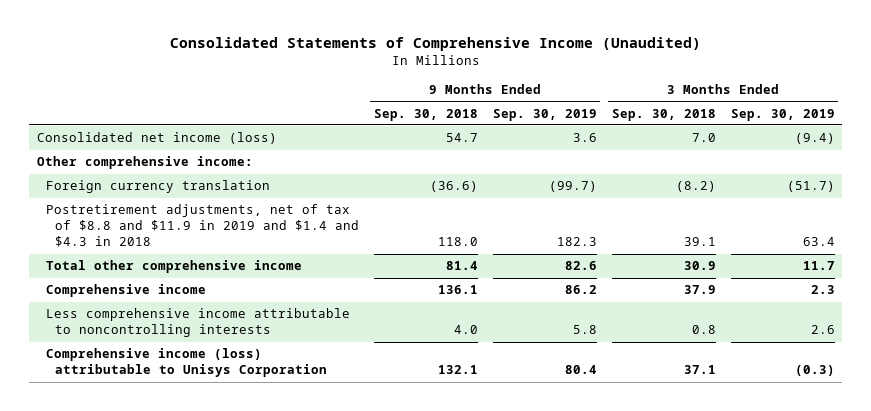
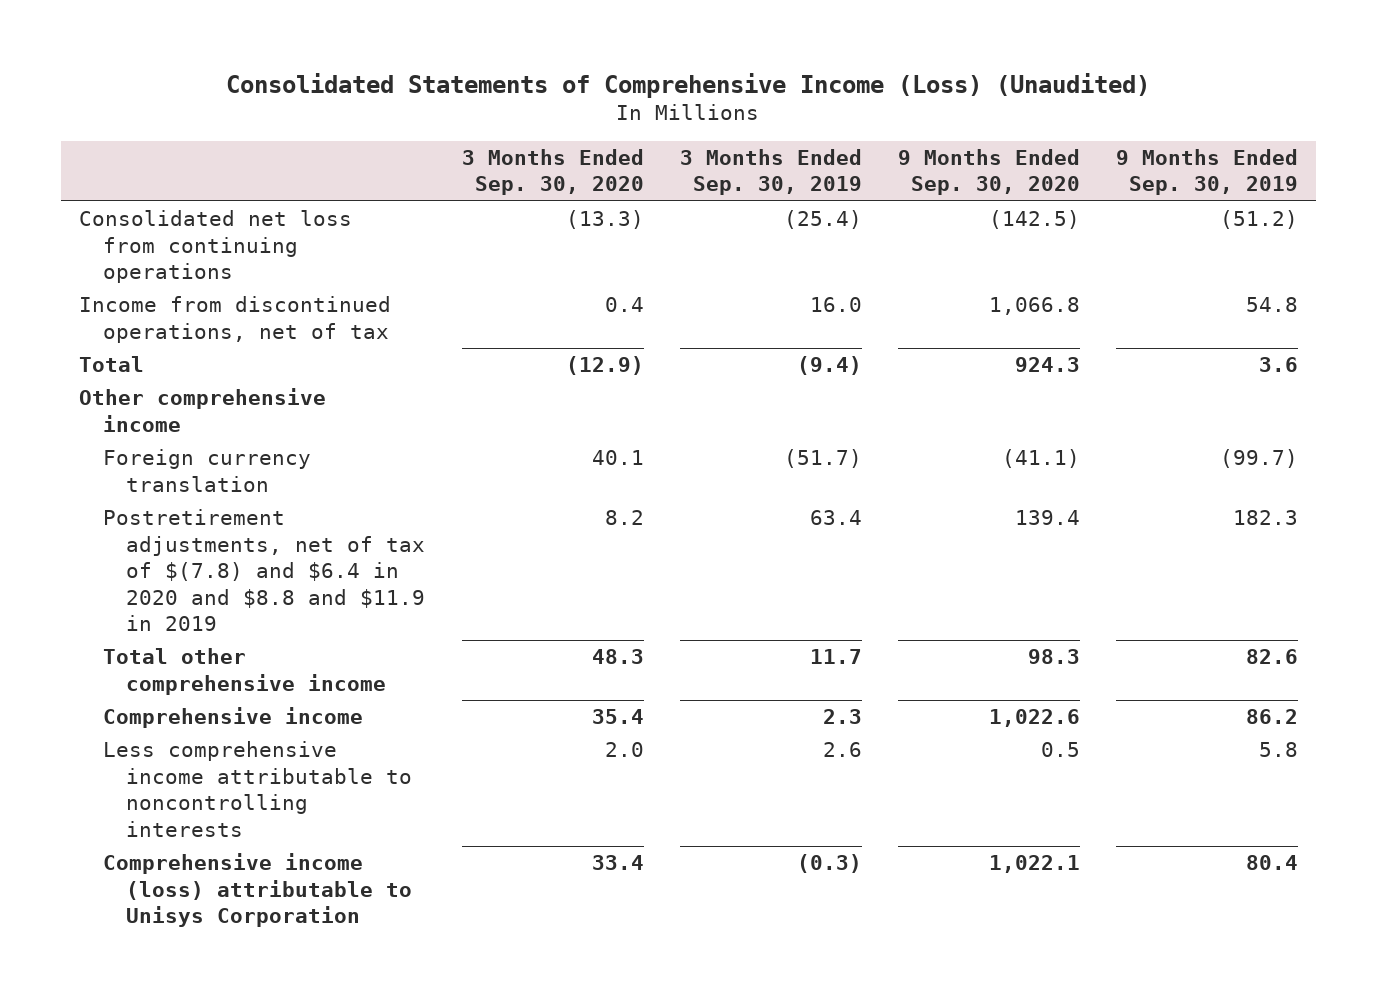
- Consolidated Statements of Comprehensive Income (Unaudited)
+ Consolidated Statements of Comprehensive Income (Loss) (Unaudited)
- | 9 Months Ended Sep. 30, 2018 | 9 Months Ended Sep. 30, 2019 | 3 Months Ended Sep. 30, 2018 | 3 Months Ended Sep. 30, 2019
+ | 3 Months Ended Sep. 30, 2020 | 3 Months Ended Sep. 30, 2019 | 9 Months Ended Sep. 30, 2020 | 9 Months Ended Sep. 30, 2019
- Consolidated net income (loss) | 54.7 | 3.6 | 7.0 | (9.4)
- Other comprehensive income:
+ Consolidated net loss from continuing operations | (13.3) | (25.4) | (142.5) | (51.2)
+ Income from discontinued operations, net of tax | 0.4 | 16.0 | 1,066.8 | 54.8
+ Total | (12.9) | (9.4) | 924.3 | 3.6
+ Other comprehensive income
- Postretirement adjustments, net of tax of $8.8 and $11.9 in 2019 and $1.4 and $4.3 in 2018 | 118.0 | 182.3 | 39.1 | 63.4
+ Postretirement adjustments, net of tax of $(7.8) and $6.4 in 2020 and $8.8 and $11.9 in 2019 | 8.2 | 63.4 | 139.4 | 182.3

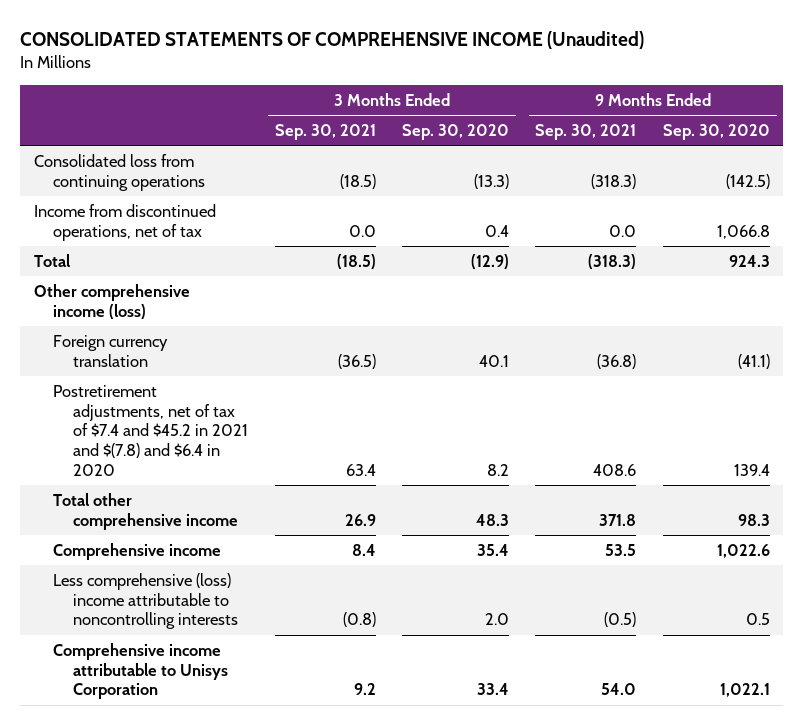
- Consolidated Statements of Comprehensive Income (Loss) (Unaudited)
+ CONSOLIDATED STATEMENTS OF COMPREHENSIVE INCOME (Unaudited)
- | 3 Months Ended Sep. 30, 2020 | 3 Months Ended Sep. 30, 2019 | 9 Months Ended Sep. 30, 2020 | 9 Months Ended Sep. 30, 2019
+ | 3 Months Ended Sep. 30, 2021 | 3 Months Ended Sep. 30, 2020 | 9 Months Ended Sep. 30, 2021 | 9 Months Ended Sep. 30, 2020
- Consolidated net loss from continuing operations | (13.3) | (25.4) | (142.5) | (51.2)
+ Consolidated loss from continuing operations | (18.5) | (13.3) | (318.3) | (142.5)
- Other comprehensive income
+ Other comprehensive income (loss)
- Postretirement adjustments, net of tax of $(7.8) and $6.4 in 2020 and $8.8 and $11.9 in 2019 | 8.2 | 63.4 | 139.4 | 182.3
+ Postretirement adjustments, net of tax of $7.4 and $45.2 in 2021 and $(7.8) and $6.4 in 2020 | 63.4 | 8.2 | 408.6 | 139.4
- Less comprehensive income attributable to noncontrolling interests | 2.0 | 2.6 | 0.5 | 5.8
- Comprehensive income (loss) attributable to Unisys Corporation | 33.4 | (0.3) | 1,022.1 | 80.4
+ Less comprehensive (loss) income attributable to noncontrolling interests | (0.8) | 2.0 | (0.5) | 0.5
+ Comprehensive income attributable to Unisys Corporation | 9.2 | 33.4 | 54.0 | 1,022.1

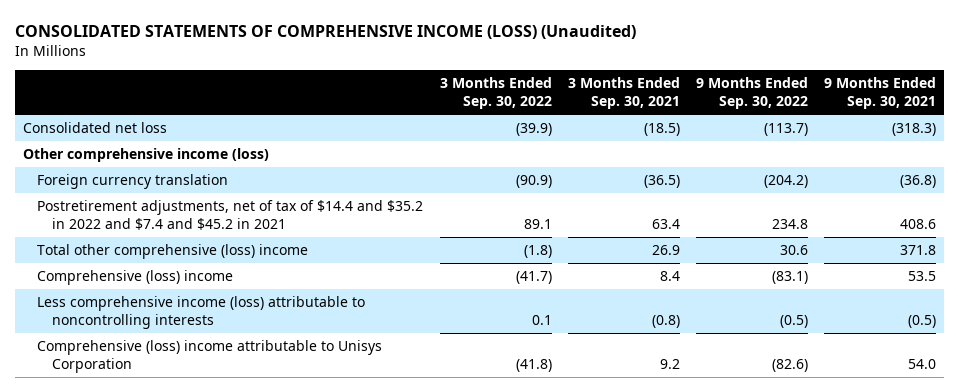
- CONSOLIDATED STATEMENTS OF COMPREHENSIVE INCOME (Unaudited)
+ CONSOLIDATED STATEMENTS OF COMPREHENSIVE INCOME (LOSS) (Unaudited)
- | 3 Months Ended Sep. 30, 2021 | 3 Months Ended Sep. 30, 2020 | 9 Months Ended Sep. 30, 2021 | 9 Months Ended Sep. 30, 2020
+ | 3 Months Ended Sep. 30, 2022 | 3 Months Ended Sep. 30, 2021 | 9 Months Ended Sep. 30, 2022 | 9 Months Ended Sep. 30, 2021
- Consolidated loss from continuing operations | (18.5) | (13.3) | (318.3) | (142.5)
- Income from discontinued operations, net of tax | 0.0 | 0.4 | 0.0 | 1,066.8
- Total | (18.5) | (12.9) | (318.3) | 924.3
+ Consolidated net loss | (39.9) | (18.5) | (113.7) | (318.3)
- Postretirement adjustments, net of tax of $7.4 and $45.2 in 2021 and $(7.8) and $6.4 in 2020 | 63.4 | 8.2 | 408.6 | 139.4
- Total other comprehensive income | 26.9 | 48.3 | 371.8 | 98.3
- Comprehensive income | 8.4 | 35.4 | 53.5 | 1,022.6
- Less comprehensive (loss) income attributable to noncontrolling interests | (0.8) | 2.0 | (0.5) | 0.5
- Comprehensive income attributable to Unisys Corporation | 9.2 | 33.4 | 54.0 | 1,022.1
+ Postretirement adjustments, net of tax of $14.4 and $35.2 in 2022 and $7.4 and $45.2 in 2021 | 89.1 | 63.4 | 234.8 | 408.6
+ Total other comprehensive (loss) income | (1.8) | 26.9 | 30.6 | 371.8
+ Comprehensive (loss) income | (41.7) | 8.4 | (83.1) | 53.5
+ Less comprehensive income (loss) attributable to noncontrolling interests | 0.1 | (0.8) | (0.5) | (0.5)
+ Comprehensive (loss) income attributable to Unisys Corporation | (41.8) | 9.2 | (82.6) | 54.0

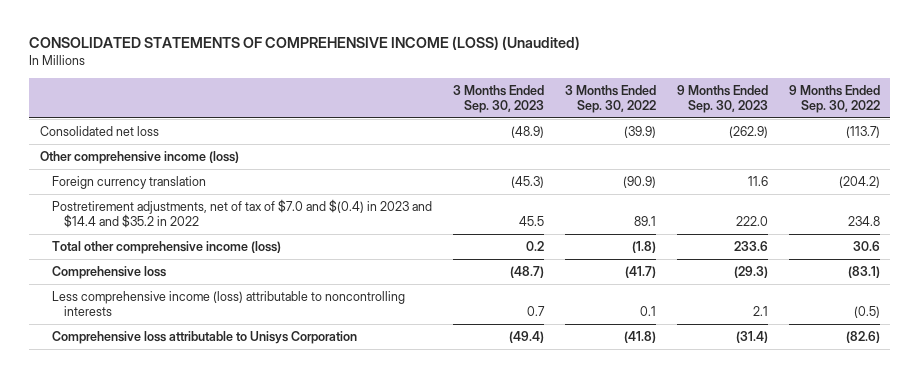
- | 3 Months Ended Sep. 30, 2022 | 3 Months Ended Sep. 30, 2021 | 9 Months Ended Sep. 30, 2022 | 9 Months Ended Sep. 30, 2021
+ | 3 Months Ended Sep. 30, 2023 | 3 Months Ended Sep. 30, 2022 | 9 Months Ended Sep. 30, 2023 | 9 Months Ended Sep. 30, 2022
- Postretirement adjustments, net of tax of $14.4 and $35.2 in 2022 and $7.4 and $45.2 in 2021 | 89.1 | 63.4 | 234.8 | 408.6
- Total other comprehensive (loss) income | (1.8) | 26.9 | 30.6 | 371.8
- Comprehensive (loss) income | (41.7) | 8.4 | (83.1) | 53.5
+ Postretirement adjustments, net of tax of $7.0 and $(0.4) in 2023 and $14.4 and $35.2 in 2022 | 45.5 | 89.1 | 222.0 | 234.8
+ Total other comprehensive income (loss) | 0.2 | (1.8) | 233.6 | 30.6
+ Comprehensive loss | (48.7) | (41.7) | (29.3) | (83.1)
- Comprehensive (loss) income attributable to Unisys Corporation | (41.8) | 9.2 | (82.6) | 54.0
+ Comprehensive loss attributable to Unisys Corporation | (49.4) | (41.8) | (31.4) | (82.6)

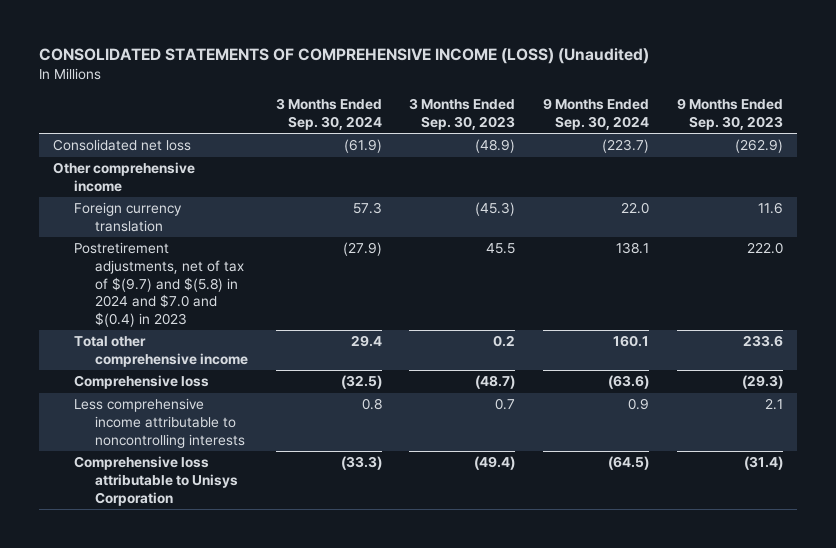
- | 3 Months Ended Sep. 30, 2023 | 3 Months Ended Sep. 30, 2022 | 9 Months Ended Sep. 30, 2023 | 9 Months Ended Sep. 30, 2022
+ | 3 Months Ended Sep. 30, 2024 | 3 Months Ended Sep. 30, 2023 | 9 Months Ended Sep. 30, 2024 | 9 Months Ended Sep. 30, 2023
- Other comprehensive income (loss)
+ Other comprehensive income
- Postretirement adjustments, net of tax of $7.0 and $(0.4) in 2023 and $14.4 and $35.2 in 2022 | 45.5 | 89.1 | 222.0 | 234.8
- Total other comprehensive income (loss) | 0.2 | (1.8) | 233.6 | 30.6
+ Postretirement adjustments, net of tax of $(9.7) and $(5.8) in 2024 and $7.0 and $(0.4) in 2023 | (27.9) | 45.5 | 138.1 | 222.0
+ Total other comprehensive income | 29.4 | 0.2 | 160.1 | 233.6
- Less comprehensive income (loss) attributable to noncontrolling interests | 0.7 | 0.1 | 2.1 | (0.5)
+ Less comprehensive income attributable to noncontrolling interests | 0.8 | 0.7 | 0.9 | 2.1

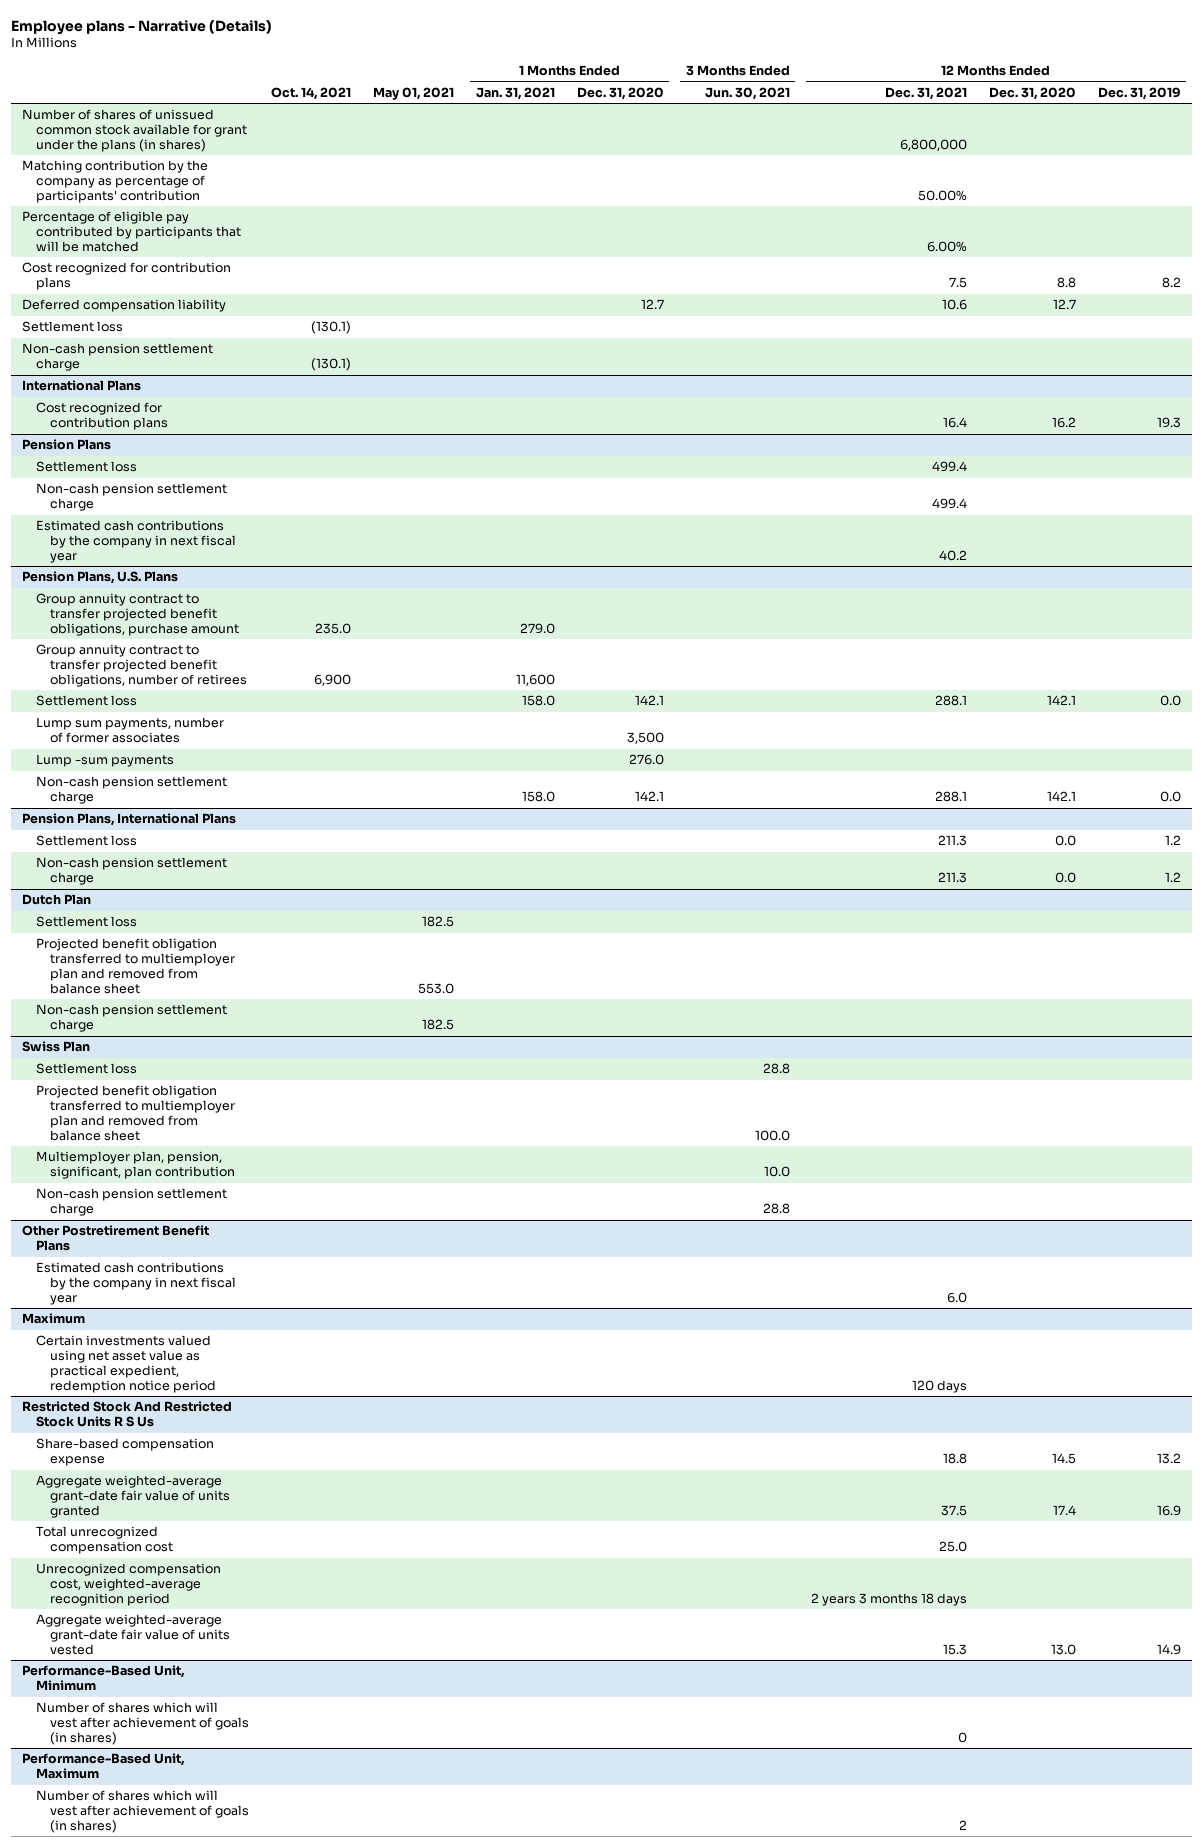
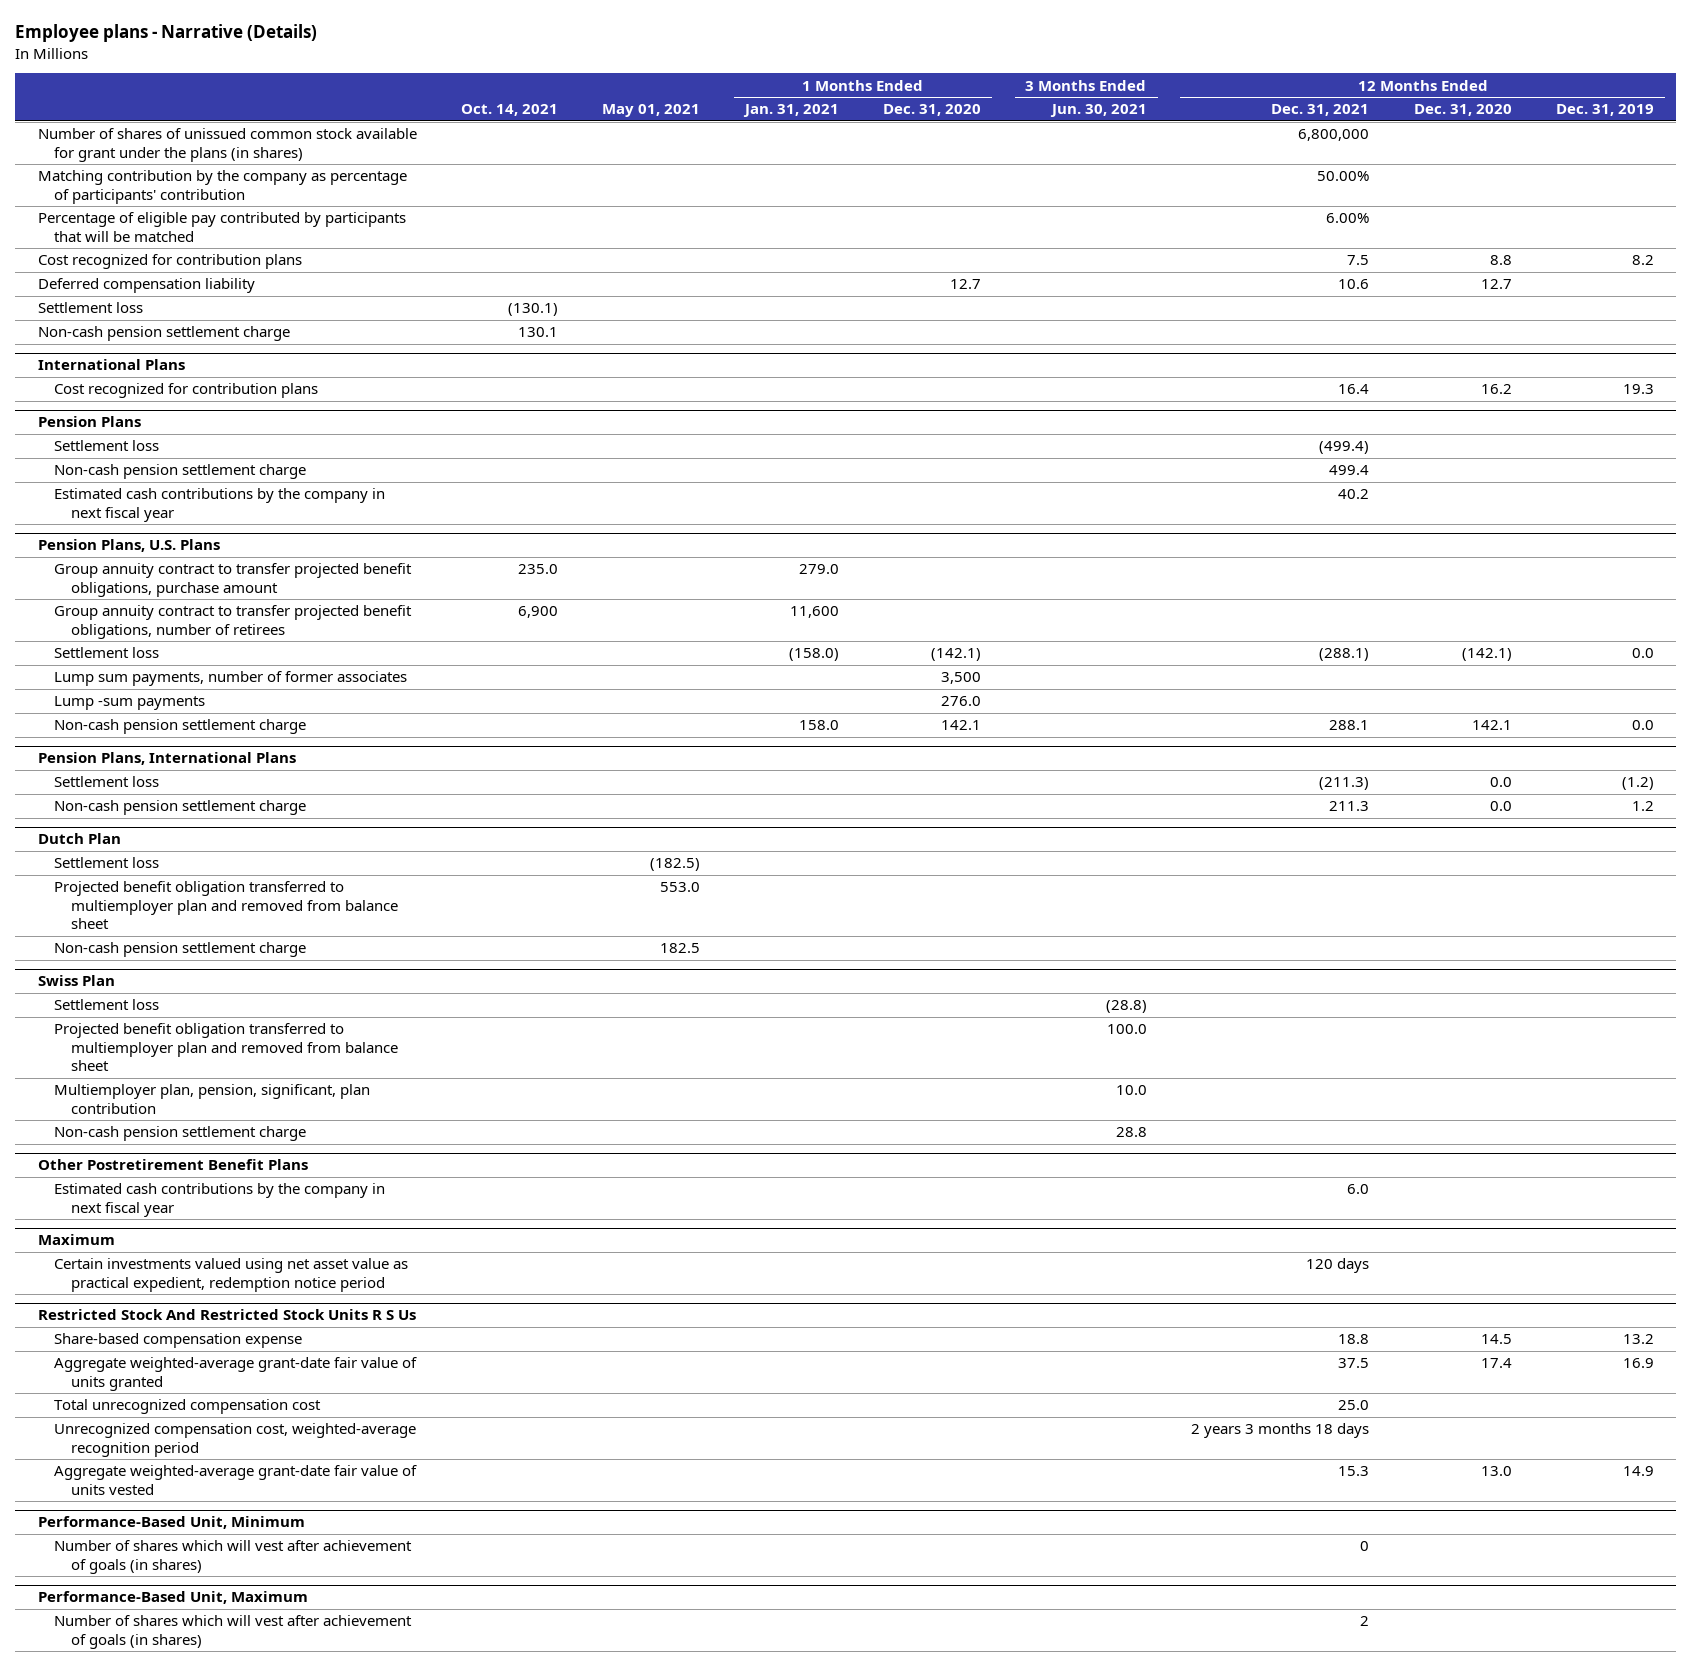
- Non-cash pension settlement charge | (130.1) | | | | | | |
+ Non-cash pension settlement charge | 130.1 | | | | | | |
@ Pension Plans
- Settlement loss | | | | | | 499.4 | |
+ Settlement loss | | | | | | (499.4) | |
@ Pension Plans, U.S. Plans
- Settlement loss | | | 158.0 | 142.1 | | 288.1 | 142.1 | 0.0
+ Settlement loss | | | (158.0) | (142.1) | | (288.1) | (142.1) | 0.0
@ Pension Plans, International Plans
- Settlement loss | | | | | | 211.3 | 0.0 | 1.2
+ Settlement loss | | | | | | (211.3) | 0.0 | (1.2)
@ Dutch Plan
- Settlement loss | | 182.5 | | | | | |
+ Settlement loss | | (182.5) | | | | | |
@ Swiss Plan
- Settlement loss | | | | | 28.8 | | |
+ Settlement loss | | | | | (28.8) | | |

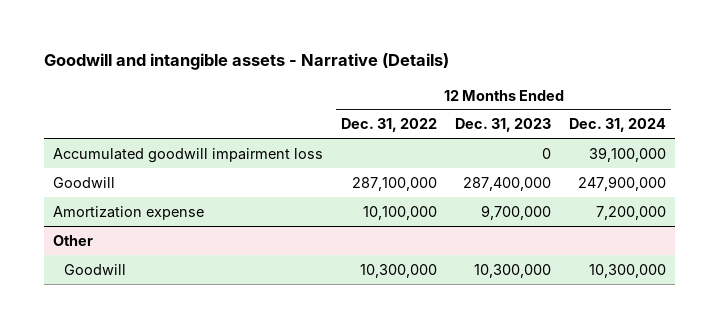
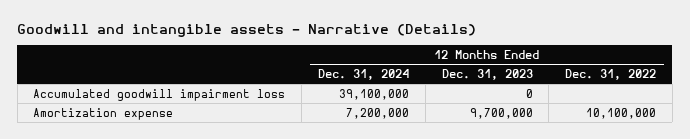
- | 12 Months Ended Dec. 31, 2022 | 12 Months Ended Dec. 31, 2023 | 12 Months Ended Dec. 31, 2024
+ | 12 Months Ended Dec. 31, 2024 | 12 Months Ended Dec. 31, 2023 | 12 Months Ended Dec. 31, 2022
- Goodwill | 287,100,000 | 287,400,000 | 247,900,000
- Other
- Goodwill | 10,300,000 | 10,300,000 | 10,300,000

